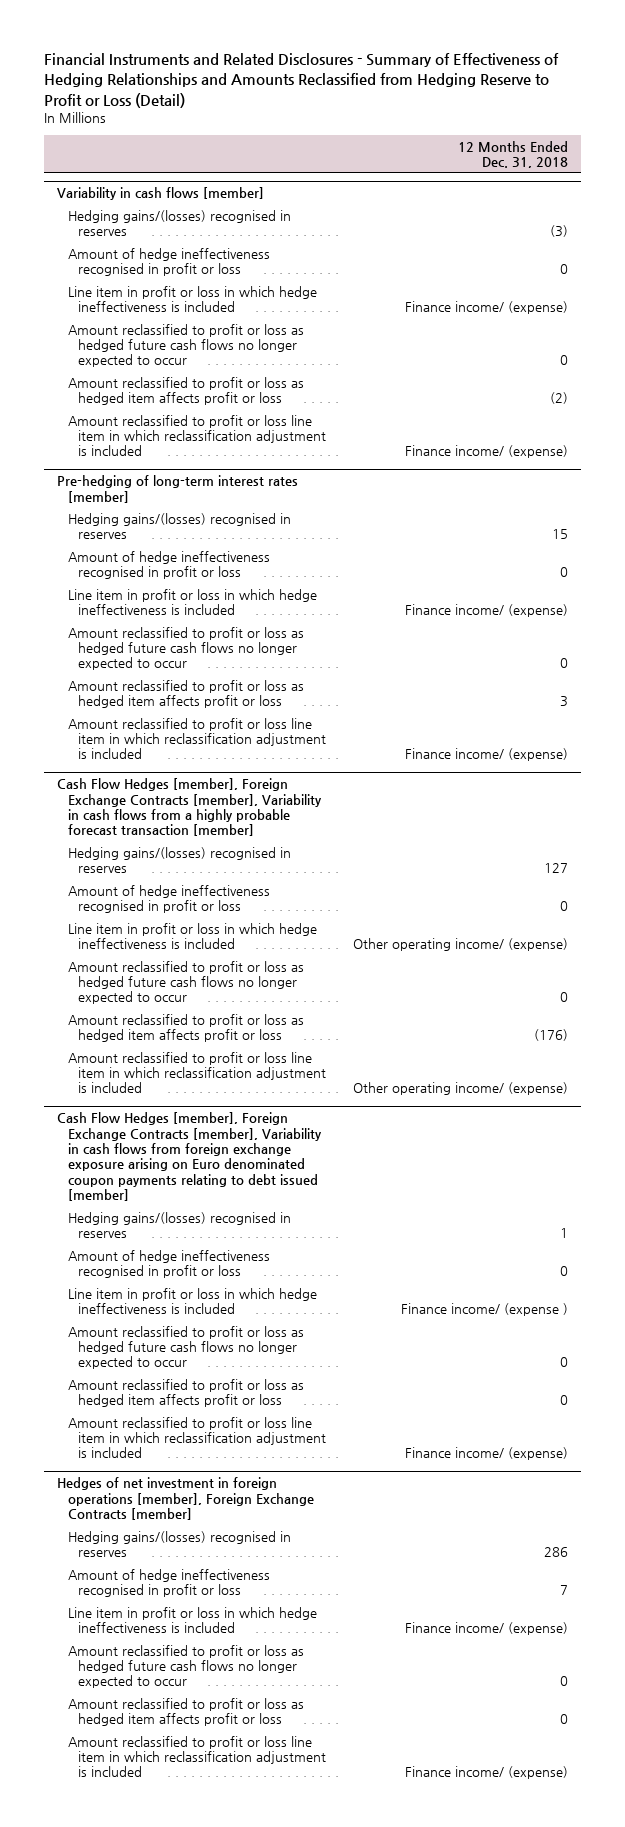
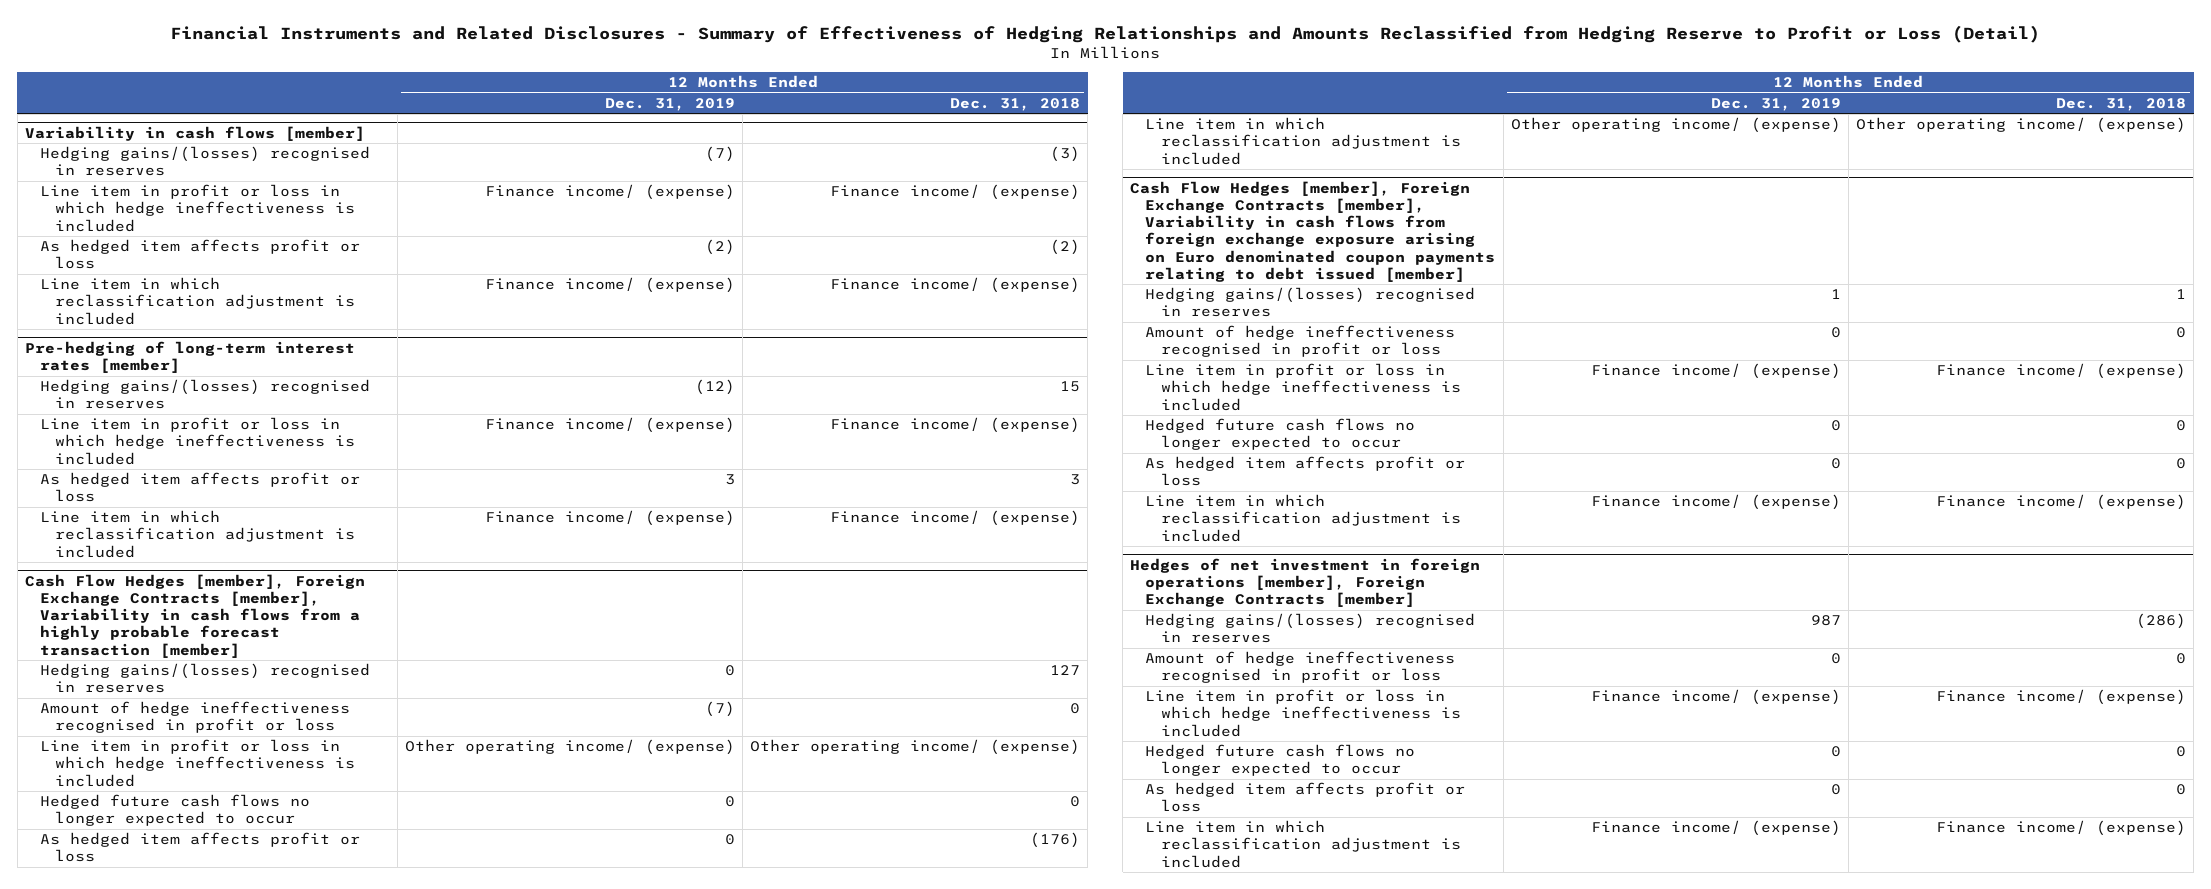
- | 12 Months Ended Dec. 31, 2018
+ | 12 Months Ended Dec. 31, 2019 | 12 Months Ended Dec. 31, 2018
@ Variability in cash flows [member]
- Amount of hedge ineffectiveness recognised in profit or loss | 0
- Amount reclassified to profit or loss as hedged future cash flows no longer expected to occur | 0
- Amount reclassified to profit or loss as hedged item affects profit or loss | (2)
- Amount reclassified to profit or loss line item in which reclassification adjustment is included | Finance income/ (expense)
+ As hedged item affects profit or loss | (2) | (2)
+ Line item in which reclassification adjustment is included | Finance income/ (expense) | Finance income/ (expense)
@ Pre-hedging of long-term interest rates [member]
- Amount of hedge ineffectiveness recognised in profit or loss | 0
- Amount reclassified to profit or loss as hedged future cash flows no longer expected to occur | 0
- Amount reclassified to profit or loss as hedged item affects profit or loss | 3
- Amount reclassified to profit or loss line item in which reclassification adjustment is included | Finance income/ (expense)
+ As hedged item affects profit or loss | 3 | 3
+ Line item in which reclassification adjustment is included | Finance income/ (expense) | Finance income/ (expense)
@ Cash Flow Hedges [member], Foreign Exchange Contracts [member], Variability in cash flows from a highly probable forecast transaction [member]
- Amount reclassified to profit or loss as hedged future cash flows no longer expected to occur | 0
- Amount reclassified to profit or loss as hedged item affects profit or loss | (176)
- Amount reclassified to profit or loss line item in which reclassification adjustment is included | Other operating income/ (expense)
+ Hedged future cash flows no longer expected to occur | 0 | 0
+ As hedged item affects profit or loss | 0 | (176)
+ Line item in which reclassification adjustment is included | Other operating income/ (expense) | Other operating income/ (expense)
@ Cash Flow Hedges [member], Foreign Exchange Contracts [member], Variability in cash flows from foreign exchange exposure arising on Euro denominated coupon payments relating to debt issued [member]
- Line item in profit or loss in which hedge ineffectiveness is included | Finance income/ (expense )
- Amount reclassified to profit or loss as hedged future cash flows no longer expected to occur | 0
- Amount reclassified to profit or loss as hedged item affects profit or loss | 0
- Amount reclassified to profit or loss line item in which reclassification adjustment is included | Finance income/ (expense)
+ Line item in profit or loss in which hedge ineffectiveness is included | Finance income/ (expense) | Finance income/ (expense)
+ Hedged future cash flows no longer expected to occur | 0 | 0
+ As hedged item affects profit or loss | 0 | 0
+ Line item in which reclassification adjustment is included | Finance income/ (expense) | Finance income/ (expense)
@ Hedges of net investment in foreign operations [member], Foreign Exchange Contracts [member]
- Hedging gains/(losses) recognised in reserves | 286
- Amount of hedge ineffectiveness recognised in profit or loss | 7
+ Hedging gains/(losses) recognised in reserves | 987 | (286)
+ Amount of hedge ineffectiveness recognised in profit or loss | 0 | 0
- Amount reclassified to profit or loss as hedged future cash flows no longer expected to occur | 0
- Amount reclassified to profit or loss as hedged item affects profit or loss | 0
- Amount reclassified to profit or loss line item in which reclassification adjustment is included | Finance income/ (expense)
+ Hedged future cash flows no longer expected to occur | 0 | 0
+ As hedged item affects profit or loss | 0 | 0
+ Line item in which reclassification adjustment is included | Finance income/ (expense) | Finance income/ (expense)

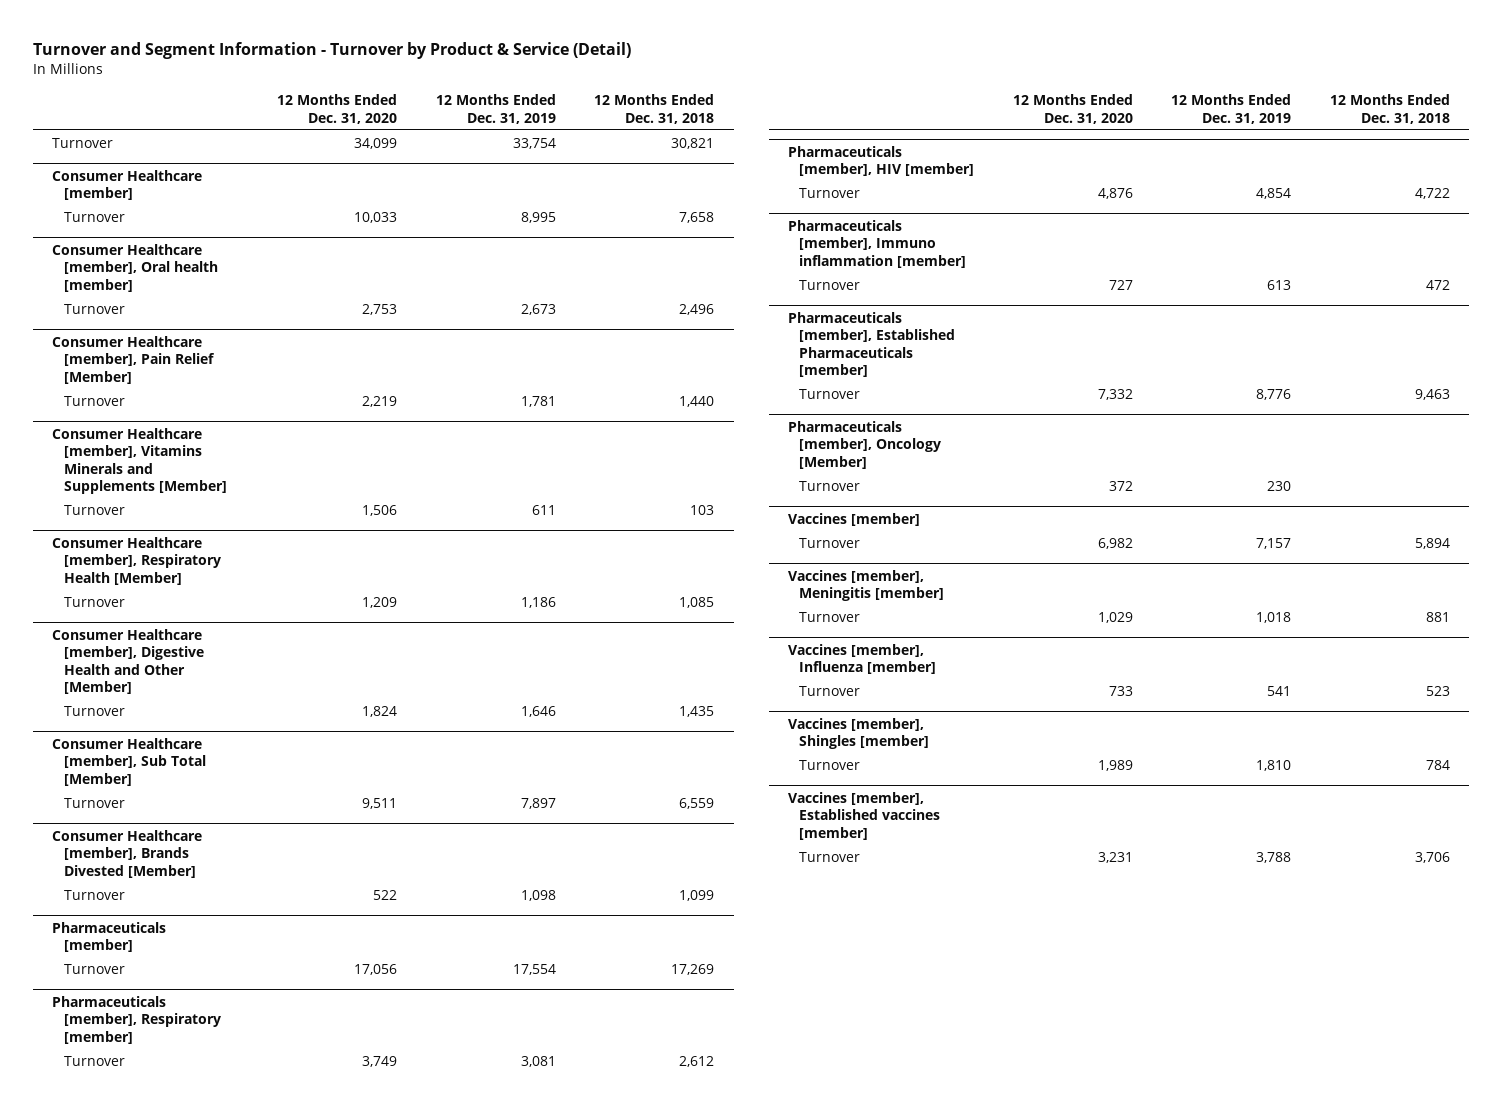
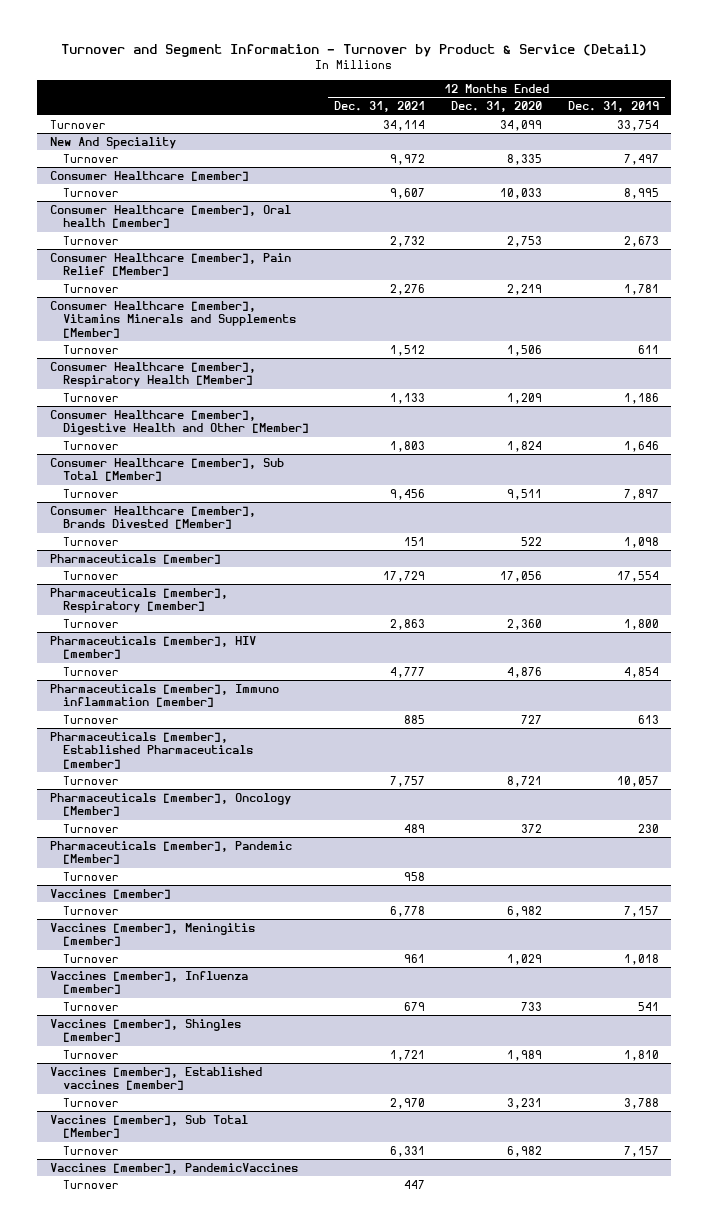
- | 12 Months Ended Dec. 31, 2020 | 12 Months Ended Dec. 31, 2019 | 12 Months Ended Dec. 31, 2018
+ | 12 Months Ended Dec. 31, 2021 | 12 Months Ended Dec. 31, 2020 | 12 Months Ended Dec. 31, 2019
+ New And Speciality
+ Turnover | 9,972 | 8,335 | 7,497
@ Pharmaceuticals [member], Respiratory [member]
- Turnover | 3,749 | 3,081 | 2,612
+ Turnover | 2,863 | 2,360 | 1,800
@ Pharmaceuticals [member], Established Pharmaceuticals [member]
- Turnover | 7,332 | 8,776 | 9,463
+ Turnover | 7,757 | 8,721 | 10,057
+ Pharmaceuticals [member], Pandemic [Member]
+ Turnover | 958 | |
+ Vaccines [member], Sub Total [Member]
+ Turnover | 6,331 | 6,982 | 7,157
+ Vaccines [member], PandemicVaccines
+ Turnover | 447 | |

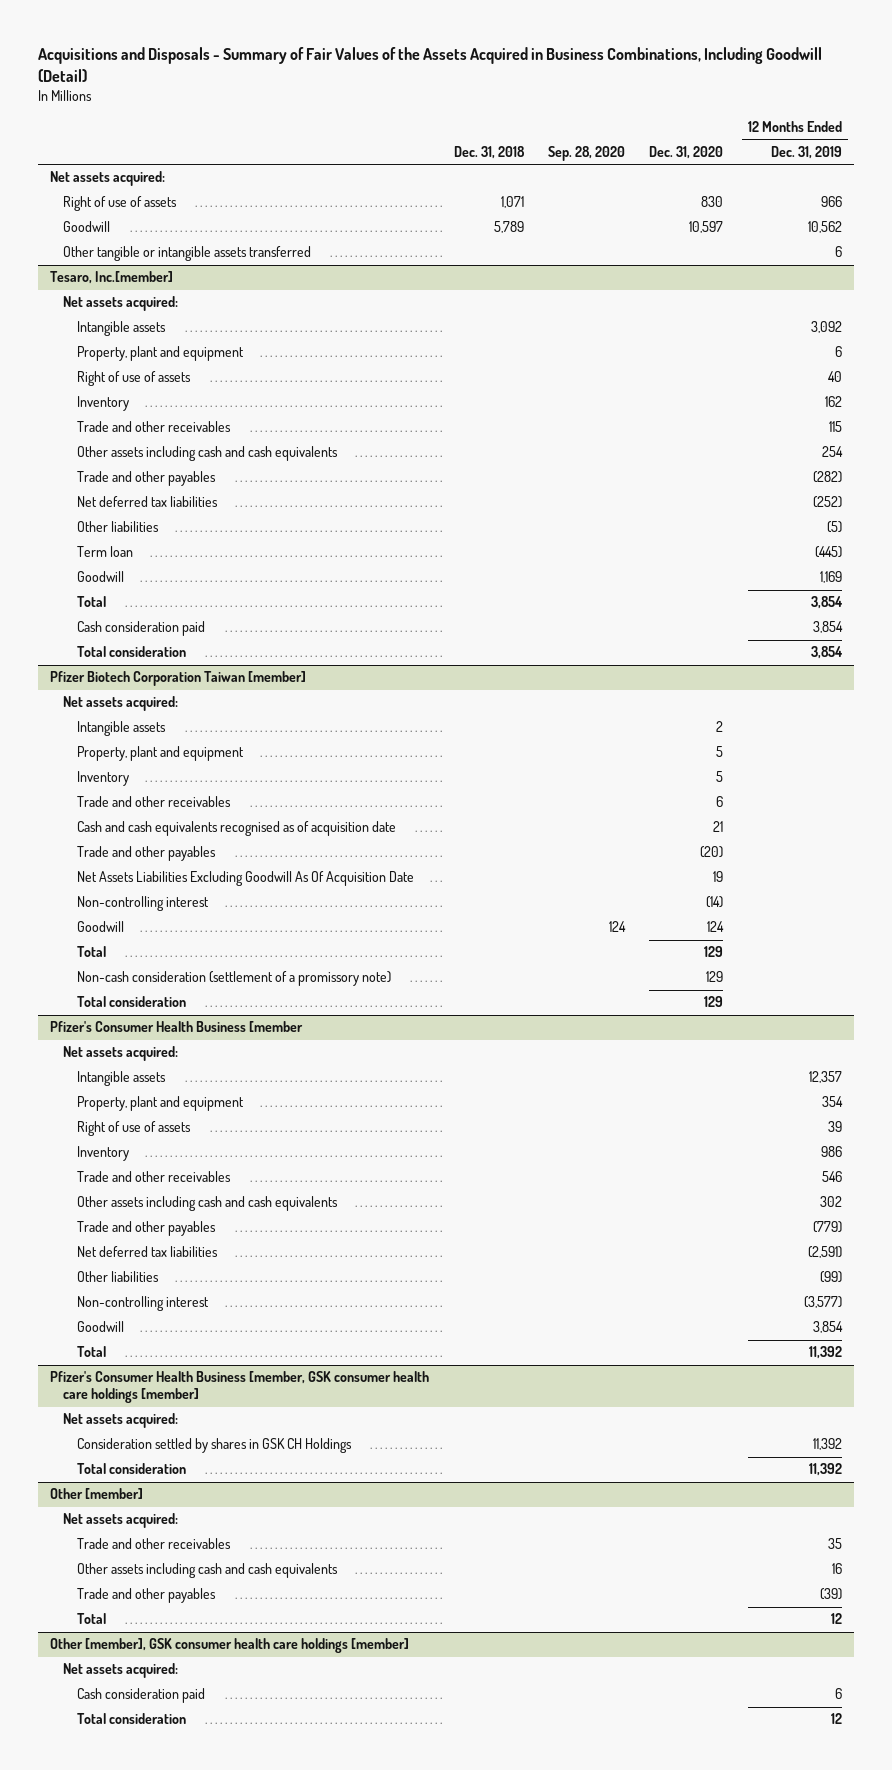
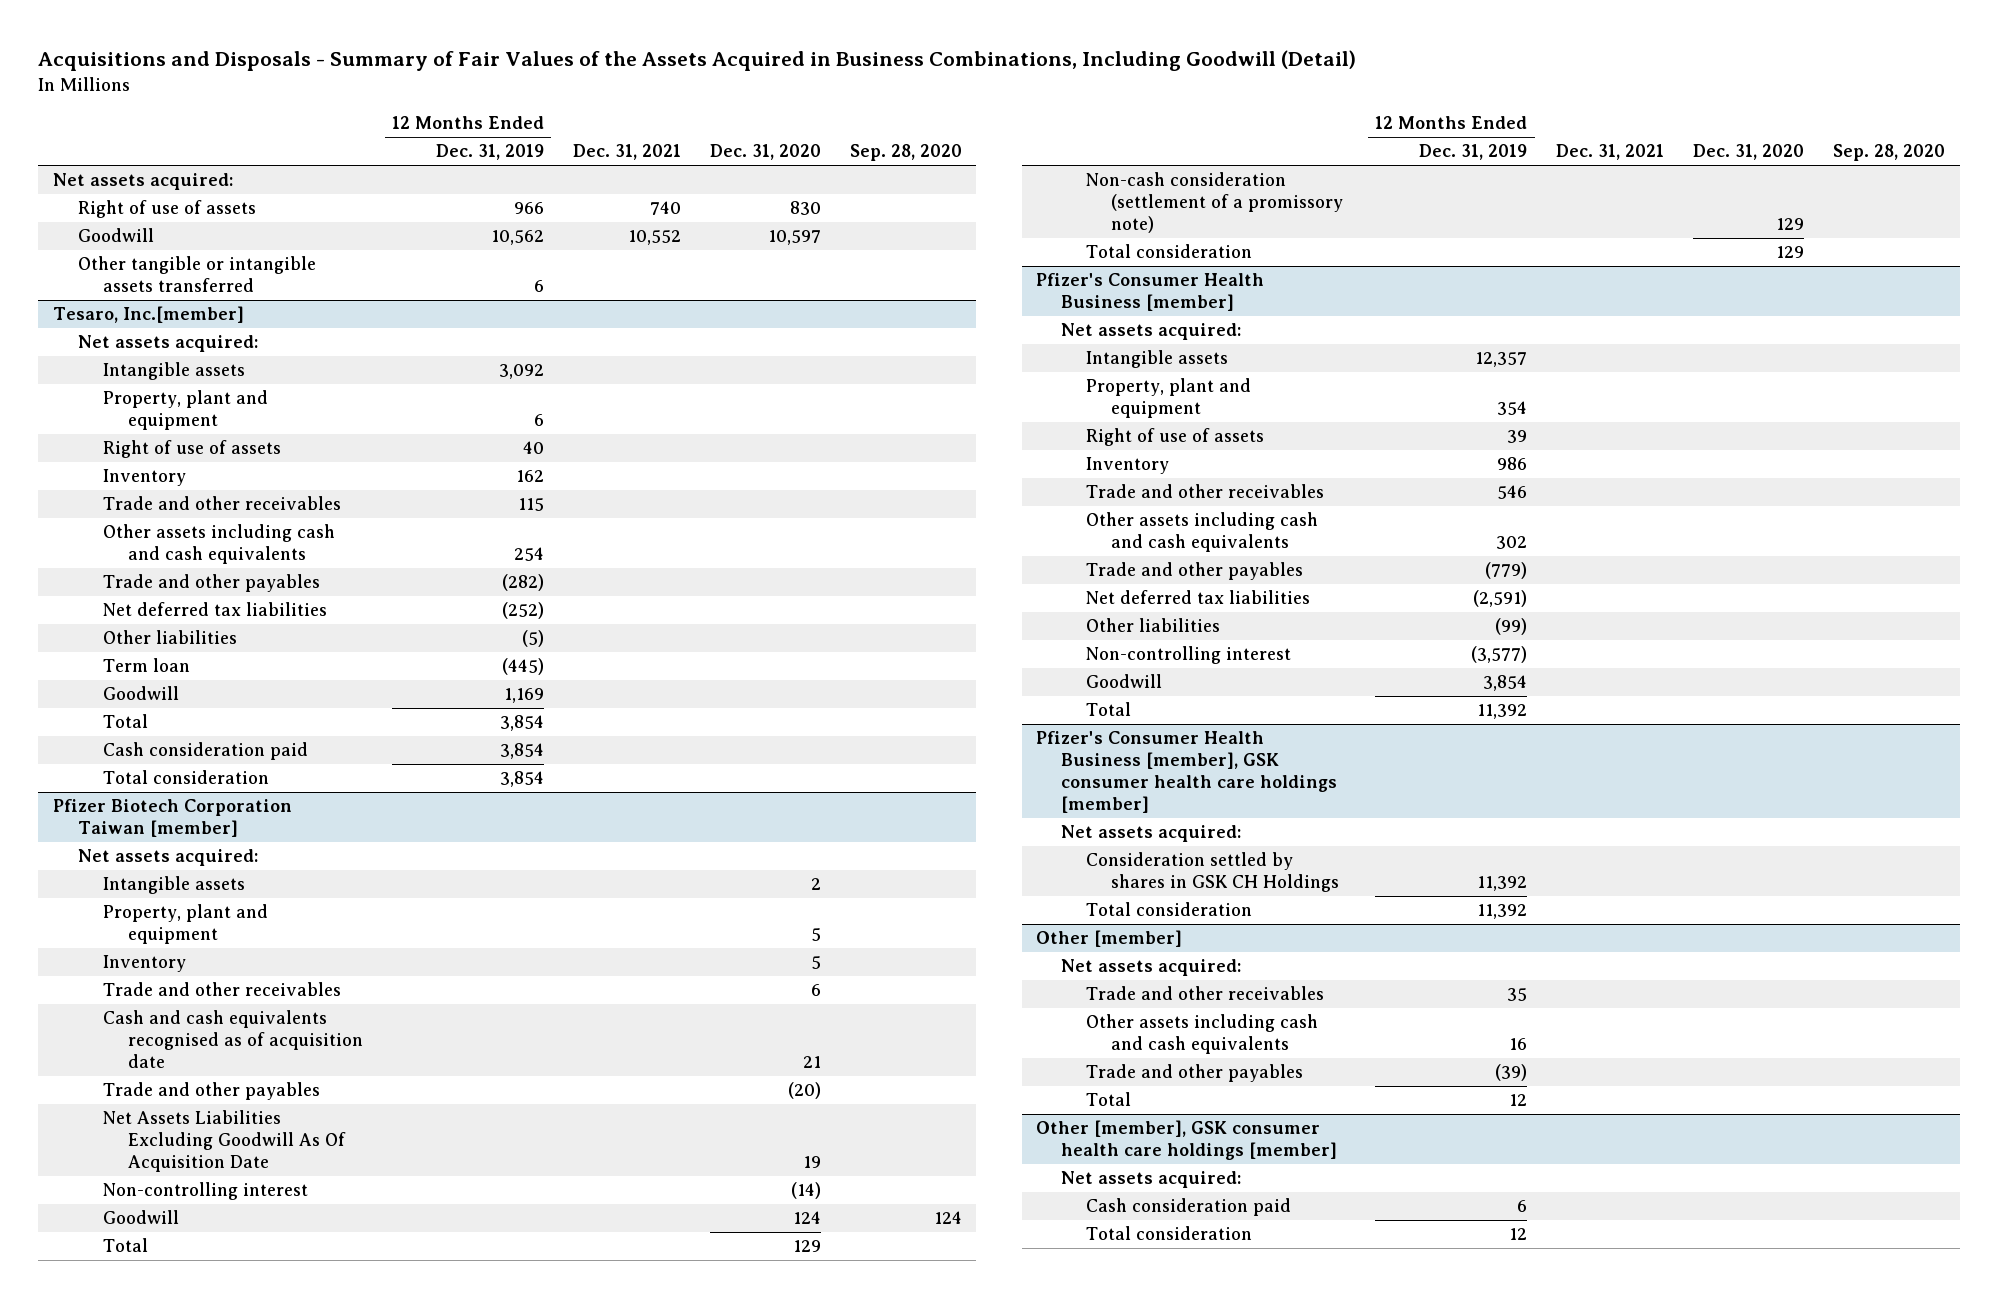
- | Dec. 31, 2018 | Sep. 28, 2020 | Dec. 31, 2020 | 12 Months Ended Dec. 31, 2019
+ | 12 Months Ended Dec. 31, 2019 | Dec. 31, 2021 | Dec. 31, 2020 | Sep. 28, 2020
- Pfizer's Consumer Health Business [member
+ Pfizer's Consumer Health Business [member]
- Pfizer's Consumer Health Business [member, GSK consumer health care holdings [member]
+ Pfizer's Consumer Health Business [member], GSK consumer health care holdings [member]

